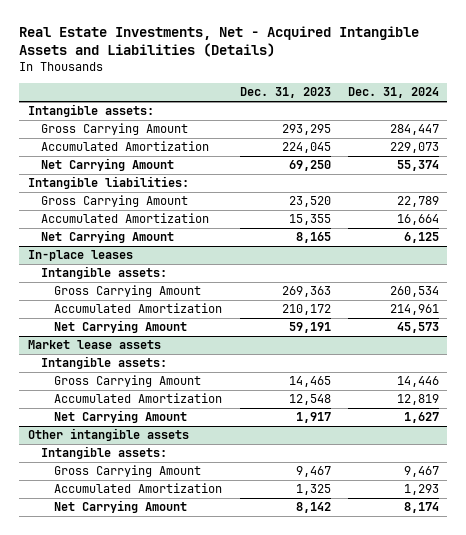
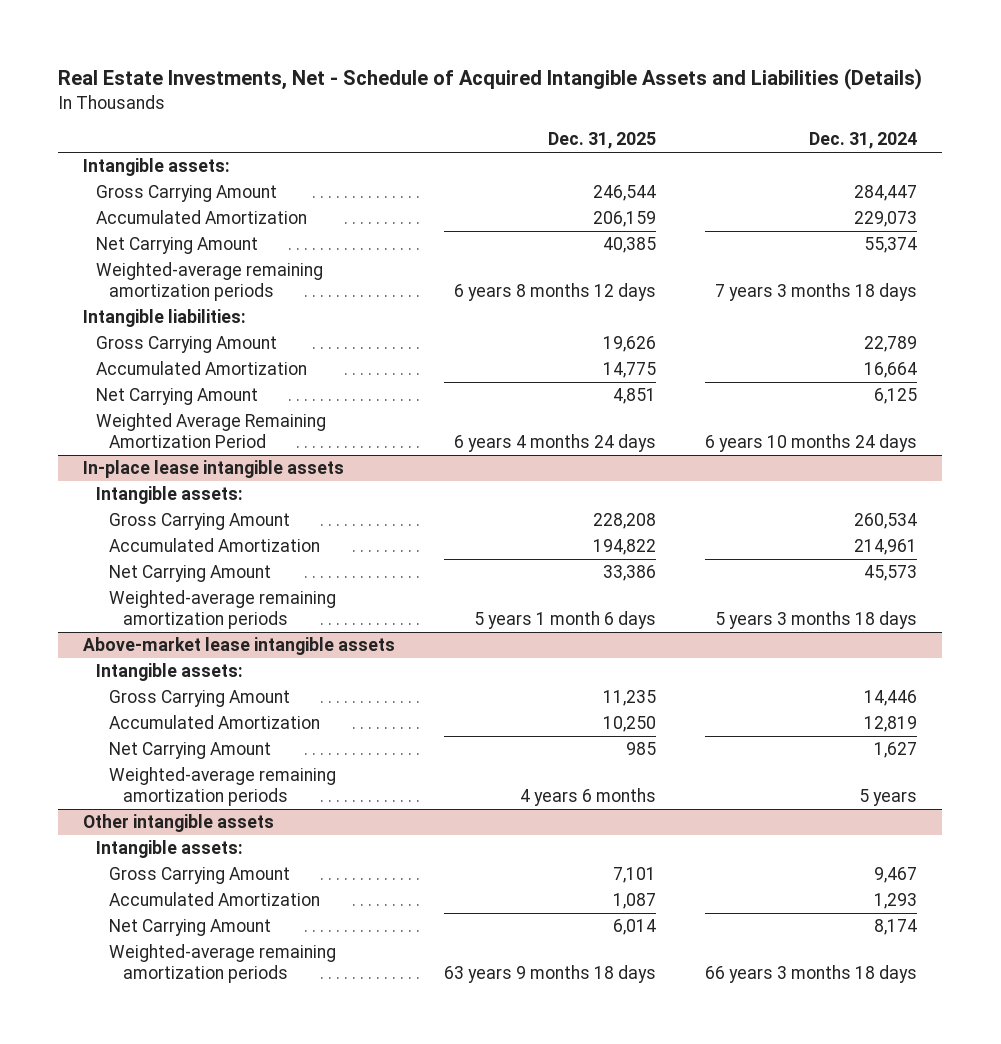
- Real Estate Investments, Net - Acquired Intangible Assets and Liabilities (Details)
+ Real Estate Investments, Net - Schedule of Acquired Intangible Assets and Liabilities (Details)
- | Dec. 31, 2023 | Dec. 31, 2024
+ | Dec. 31, 2025 | Dec. 31, 2024
+ Weighted-average remaining amortization periods | 6 years 8 months 12 days | 7 years 3 months 18 days
- In-place leases
+ Weighted Average Remaining Amortization Period | 6 years 4 months 24 days | 6 years 10 months 24 days
+ In-place lease intangible assets
- Market lease assets
+ Weighted-average remaining amortization periods | 5 years 1 month 6 days | 5 years 3 months 18 days
+ Above-market lease intangible assets
+ Weighted-average remaining amortization periods | 4 years 6 months | 5 years
@ Other intangible assets
+ Weighted-average remaining amortization periods | 63 years 9 months 18 days | 66 years 3 months 18 days

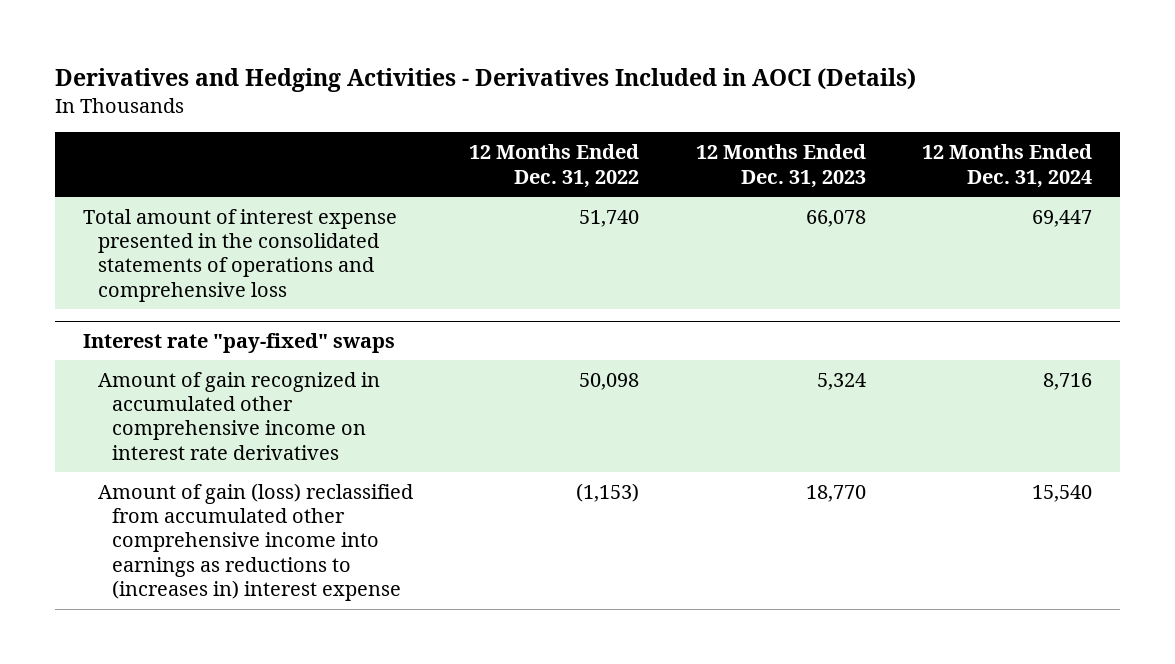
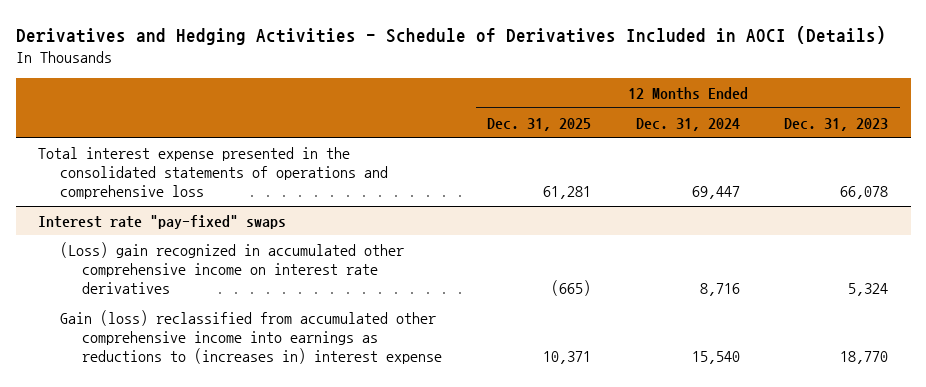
- Derivatives and Hedging Activities - Derivatives Included in AOCI (Details)
+ Derivatives and Hedging Activities - Schedule of Derivatives Included in AOCI (Details)
- | 12 Months Ended Dec. 31, 2022 | 12 Months Ended Dec. 31, 2023 | 12 Months Ended Dec. 31, 2024
+ | 12 Months Ended Dec. 31, 2025 | 12 Months Ended Dec. 31, 2024 | 12 Months Ended Dec. 31, 2023
- Total amount of interest expense presented in the consolidated statements of operations and comprehensive loss | 51,740 | 66,078 | 69,447
+ Total interest expense presented in the consolidated statements of operations and comprehensive loss | 61,281 | 69,447 | 66,078
@ Interest rate "pay-fixed" swaps
- Amount of gain recognized in accumulated other comprehensive income on interest rate derivatives | 50,098 | 5,324 | 8,716
- Amount of gain (loss) reclassified from accumulated other comprehensive income into earnings as reductions to (increases in) interest expense | (1,153) | 18,770 | 15,540
+ (Loss) gain recognized in accumulated other comprehensive income on interest rate derivatives | (665) | 8,716 | 5,324
+ Gain (loss) reclassified from accumulated other comprehensive income into earnings as reductions to (increases in) interest expense | 10,371 | 15,540 | 18,770

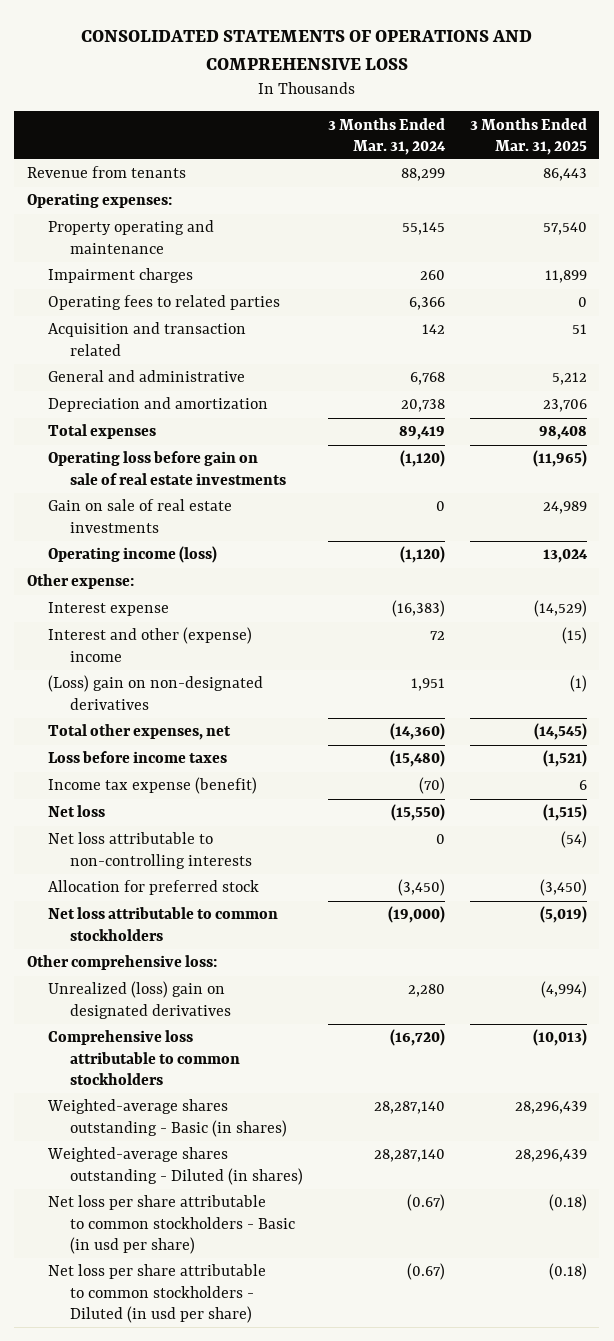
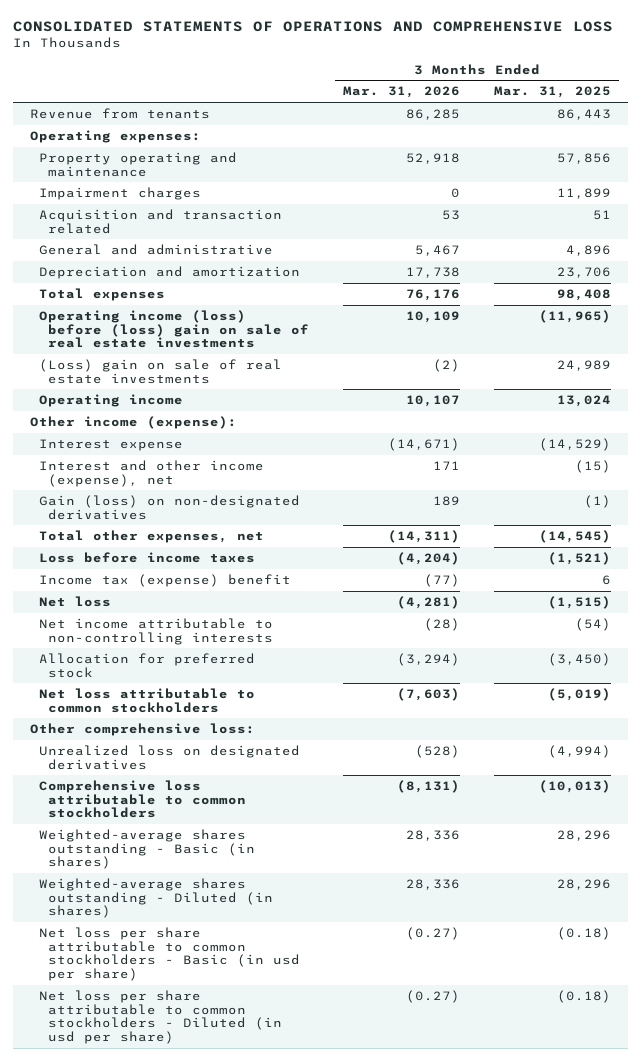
- | 3 Months Ended Mar. 31, 2024 | 3 Months Ended Mar. 31, 2025
+ | 3 Months Ended Mar. 31, 2026 | 3 Months Ended Mar. 31, 2025
- Property operating and maintenance | 55,145 | 57,540
+ Property operating and maintenance | 52,918 | 57,856
- Operating fees to related parties | 6,366 | 0
- General and administrative | 6,768 | 5,212
+ General and administrative | 5,467 | 4,896
- Operating loss before gain on sale of real estate investments | (1,120) | (11,965)
- Gain on sale of real estate investments | 0 | 24,989
- Operating income (loss) | (1,120) | 13,024
- Other expense:
+ Operating income (loss) before (loss) gain on sale of real estate investments | 10,109 | (11,965)
+ (Loss) gain on sale of real estate investments | (2) | 24,989
+ Operating income | 10,107 | 13,024
+ Other income (expense):
- Interest and other (expense) income | 72 | (15)
- (Loss) gain on non-designated derivatives | 1,951 | (1)
+ Interest and other income (expense), net | 171 | (15)
+ Gain (loss) on non-designated derivatives | 189 | (1)
- Income tax expense (benefit) | (70) | 6
+ Income tax (expense) benefit | (77) | 6
- Net loss attributable to non-controlling interests | 0 | (54)
+ Net income attributable to non-controlling interests | (28) | (54)
- Unrealized (loss) gain on designated derivatives | 2,280 | (4,994)
+ Unrealized loss on designated derivatives | (528) | (4,994)
- Weighted-average shares outstanding - Basic (in shares) | 28,287,140 | 28,296,439
- Weighted-average shares outstanding - Diluted (in shares) | 28,287,140 | 28,296,439
+ Weighted-average shares outstanding - Basic (in shares) | 28,336 | 28,296
+ Weighted-average shares outstanding - Diluted (in shares) | 28,336 | 28,296

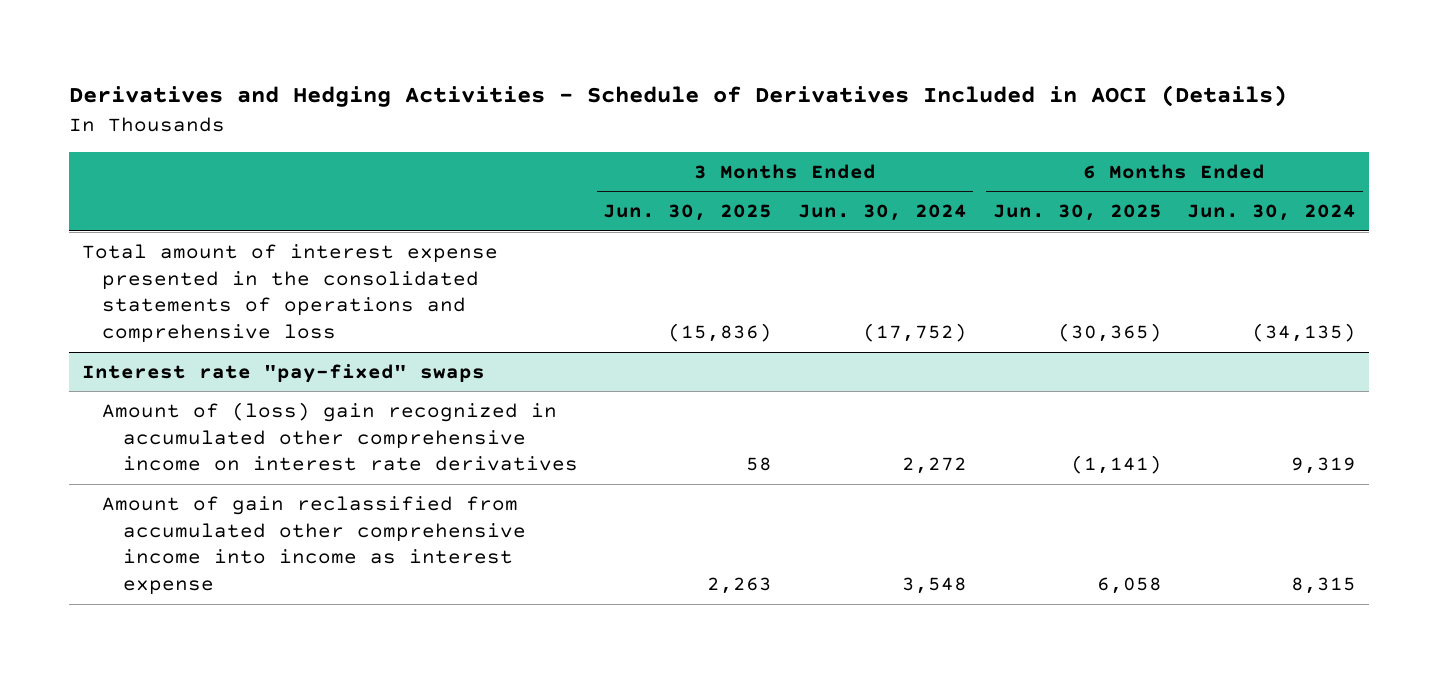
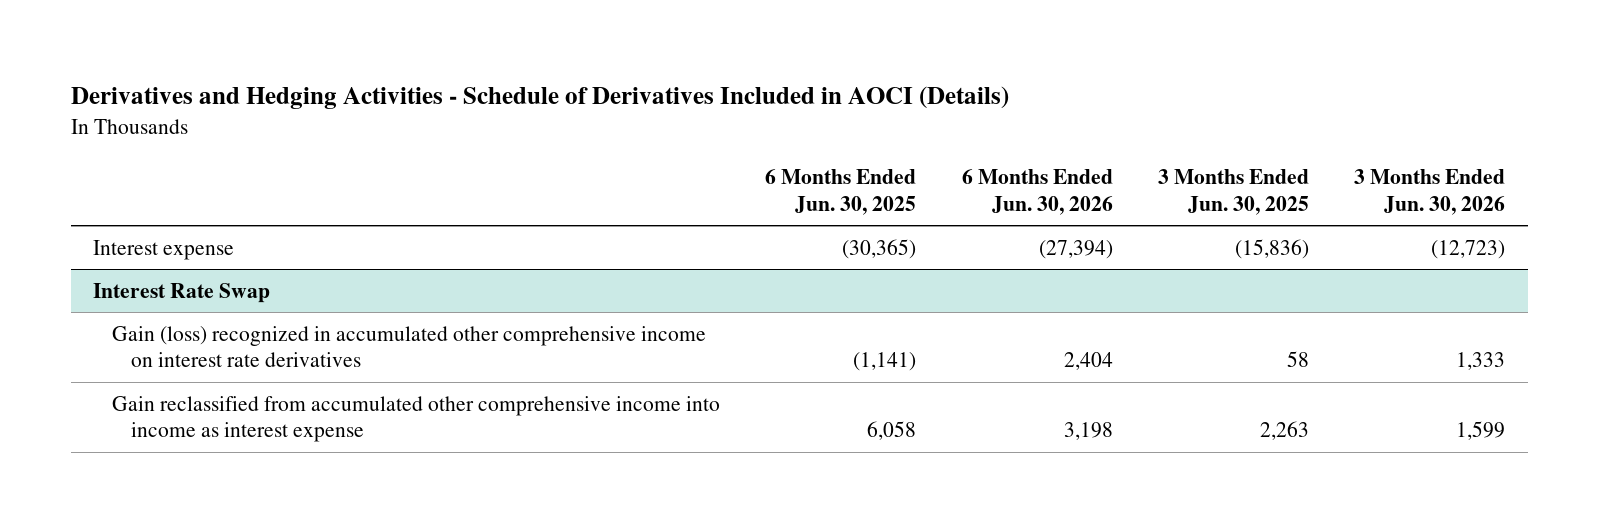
- | 3 Months Ended Jun. 30, 2025 | 3 Months Ended Jun. 30, 2024 | 6 Months Ended Jun. 30, 2025 | 6 Months Ended Jun. 30, 2024
+ | 6 Months Ended Jun. 30, 2025 | 6 Months Ended Jun. 30, 2026 | 3 Months Ended Jun. 30, 2025 | 3 Months Ended Jun. 30, 2026
- Total amount of interest expense presented in the consolidated statements of operations and comprehensive loss | (15,836) | (17,752) | (30,365) | (34,135)
- Interest rate "pay-fixed" swaps
- Amount of (loss) gain recognized in accumulated other comprehensive income on interest rate derivatives | 58 | 2,272 | (1,141) | 9,319
- Amount of gain reclassified from accumulated other comprehensive income into income as interest expense | 2,263 | 3,548 | 6,058 | 8,315
+ Interest expense | (30,365) | (27,394) | (15,836) | (12,723)
+ Interest Rate Swap
+ Gain (loss) recognized in accumulated other comprehensive income on interest rate derivatives | (1,141) | 2,404 | 58 | 1,333
+ Gain reclassified from accumulated other comprehensive income into income as interest expense | 6,058 | 3,198 | 2,263 | 1,599

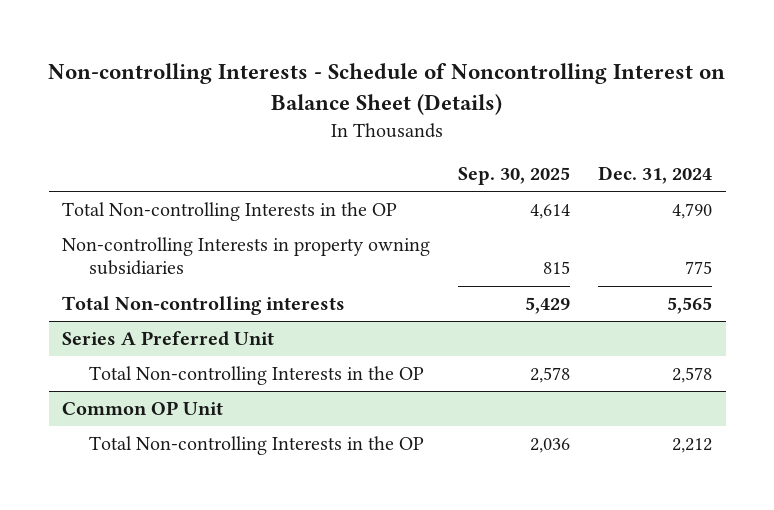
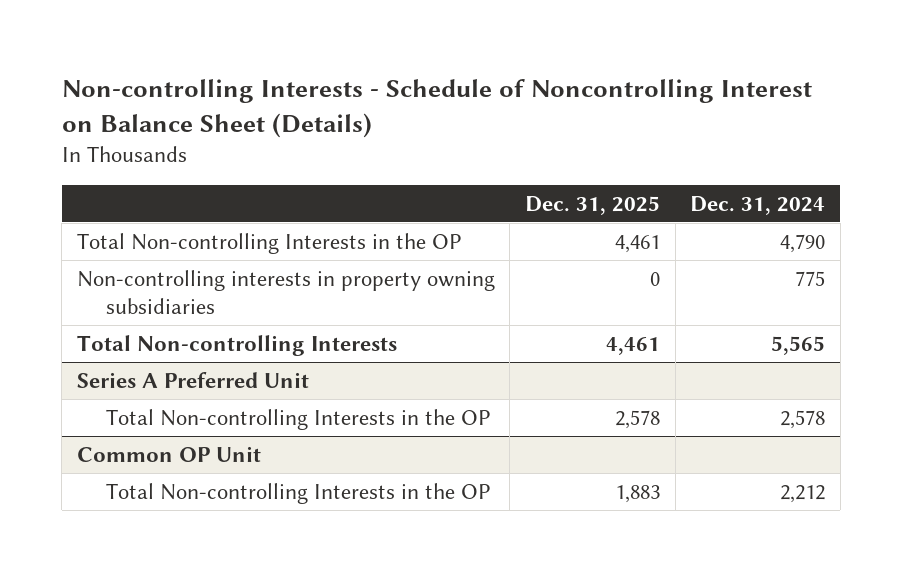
- | Sep. 30, 2025 | Dec. 31, 2024
+ | Dec. 31, 2025 | Dec. 31, 2024
- Non-controlling Interests in property owning subsidiaries | 815 | 775
- Total Non-controlling interests | 5,429 | 5,565
+ Non-controlling interests in property owning subsidiaries | 0 | 775
+ Total Non-controlling Interests | 4,461 | 5,565

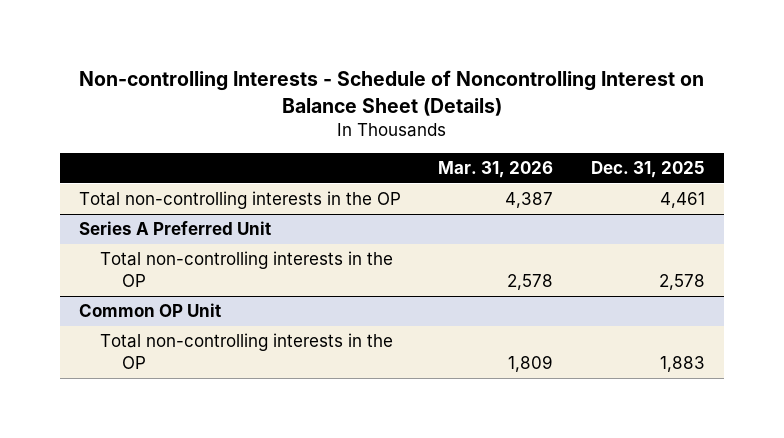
- | Dec. 31, 2025 | Dec. 31, 2024
+ | Mar. 31, 2026 | Dec. 31, 2025
- Total Non-controlling Interests in the OP | 4,461 | 4,790
- Non-controlling interests in property owning subsidiaries | 0 | 775
- Total Non-controlling Interests | 4,461 | 5,565
+ Total non-controlling interests in the OP | 4,387 | 4,461
@ Series A Preferred Unit
- Total Non-controlling Interests in the OP | 2,578 | 2,578
+ Total non-controlling interests in the OP | 2,578 | 2,578
@ Common OP Unit
- Total Non-controlling Interests in the OP | 1,883 | 2,212
+ Total non-controlling interests in the OP | 1,809 | 1,883

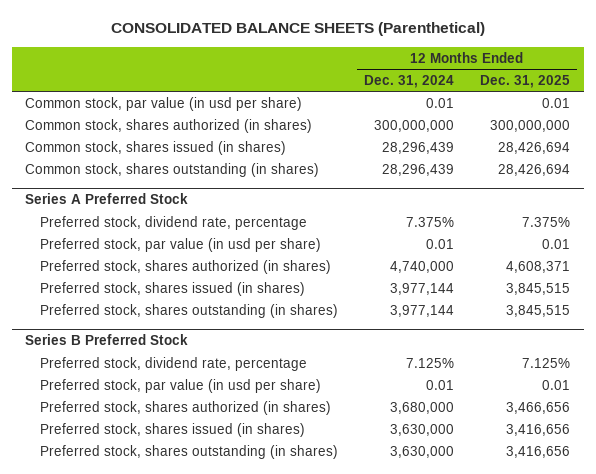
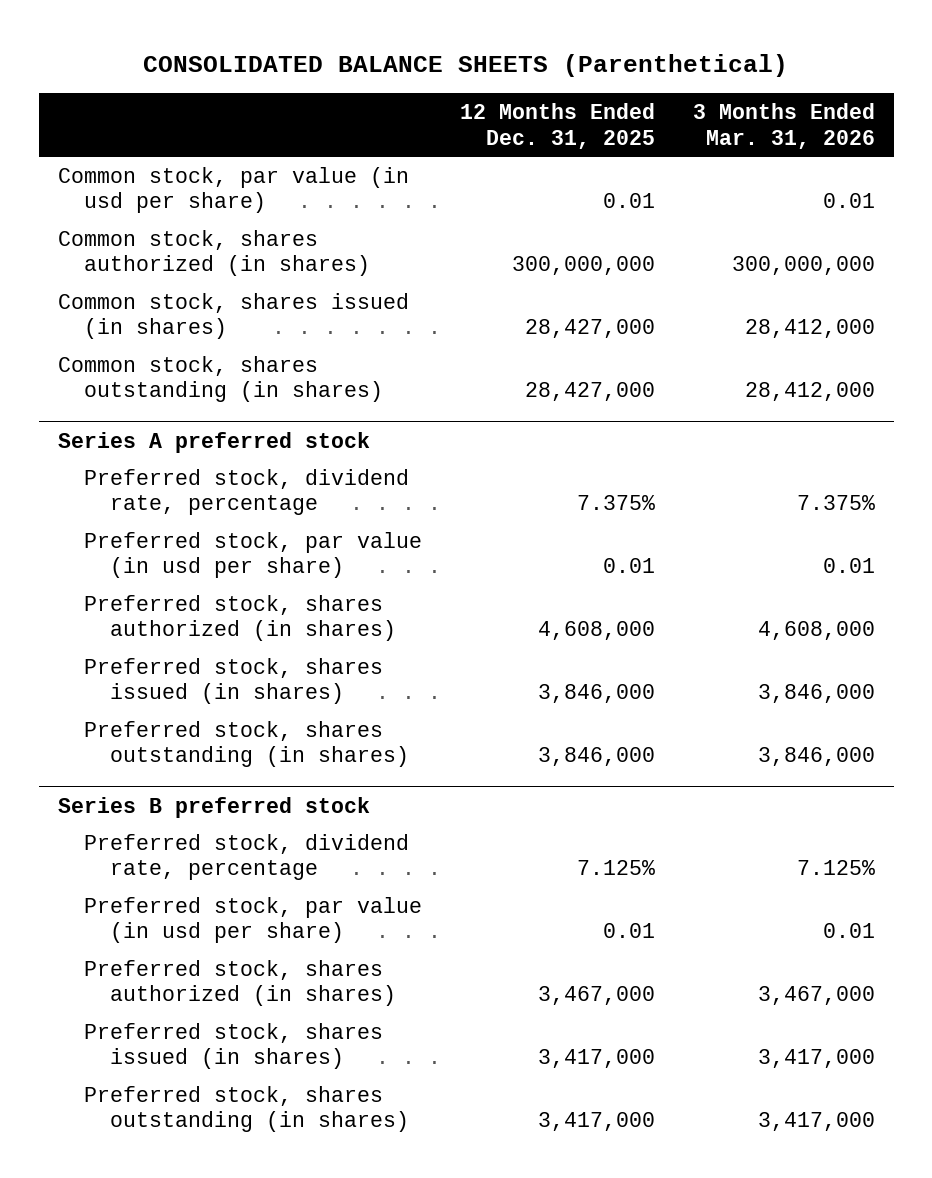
- | 12 Months Ended Dec. 31, 2024 | 12 Months Ended Dec. 31, 2025
+ | 12 Months Ended Dec. 31, 2025 | 3 Months Ended Mar. 31, 2026
- Common stock, shares issued (in shares) | 28,296,439 | 28,426,694
- Common stock, shares outstanding (in shares) | 28,296,439 | 28,426,694
- Series A Preferred Stock
+ Common stock, shares issued (in shares) | 28,427,000 | 28,412,000
+ Common stock, shares outstanding (in shares) | 28,427,000 | 28,412,000
+ Series A preferred stock
- Preferred stock, shares authorized (in shares) | 4,740,000 | 4,608,371
- Preferred stock, shares issued (in shares) | 3,977,144 | 3,845,515
- Preferred stock, shares outstanding (in shares) | 3,977,144 | 3,845,515
- Series B Preferred Stock
+ Preferred stock, shares authorized (in shares) | 4,608,000 | 4,608,000
+ Preferred stock, shares issued (in shares) | 3,846,000 | 3,846,000
+ Preferred stock, shares outstanding (in shares) | 3,846,000 | 3,846,000
+ Series B preferred stock
- Preferred stock, shares authorized (in shares) | 3,680,000 | 3,466,656
- Preferred stock, shares issued (in shares) | 3,630,000 | 3,416,656
- Preferred stock, shares outstanding (in shares) | 3,630,000 | 3,416,656
+ Preferred stock, shares authorized (in shares) | 3,467,000 | 3,467,000
+ Preferred stock, shares issued (in shares) | 3,417,000 | 3,417,000
+ Preferred stock, shares outstanding (in shares) | 3,417,000 | 3,417,000

